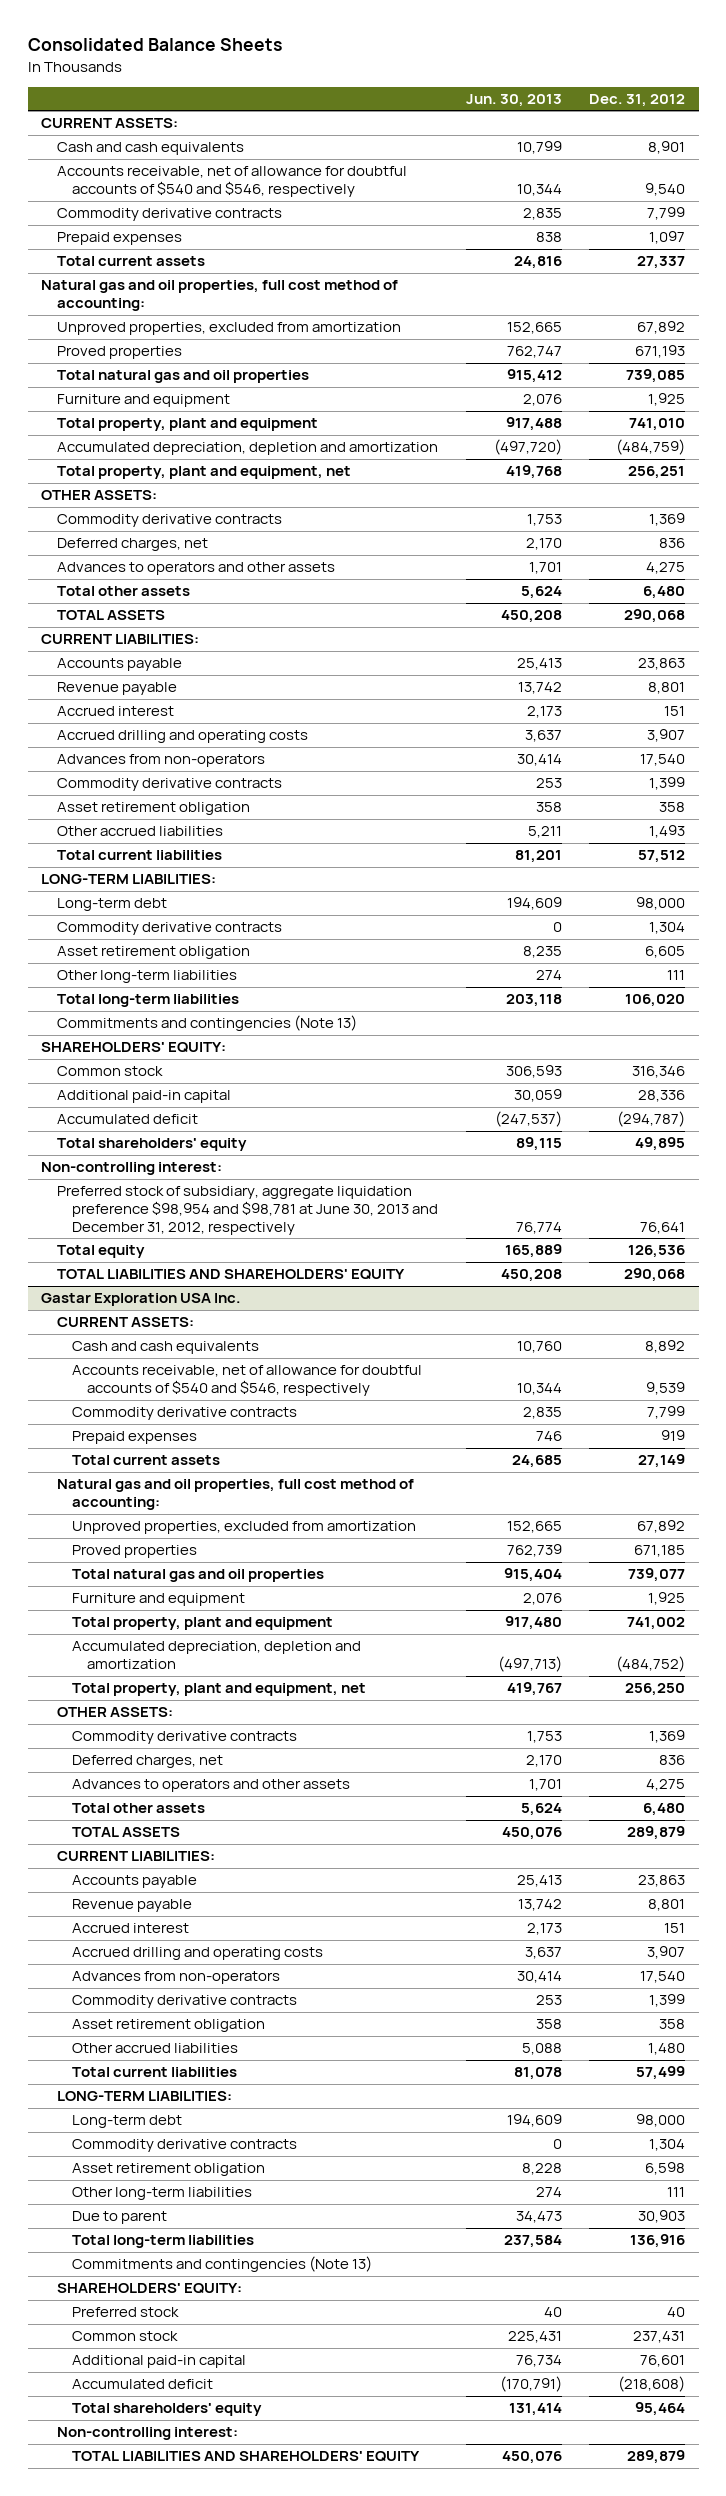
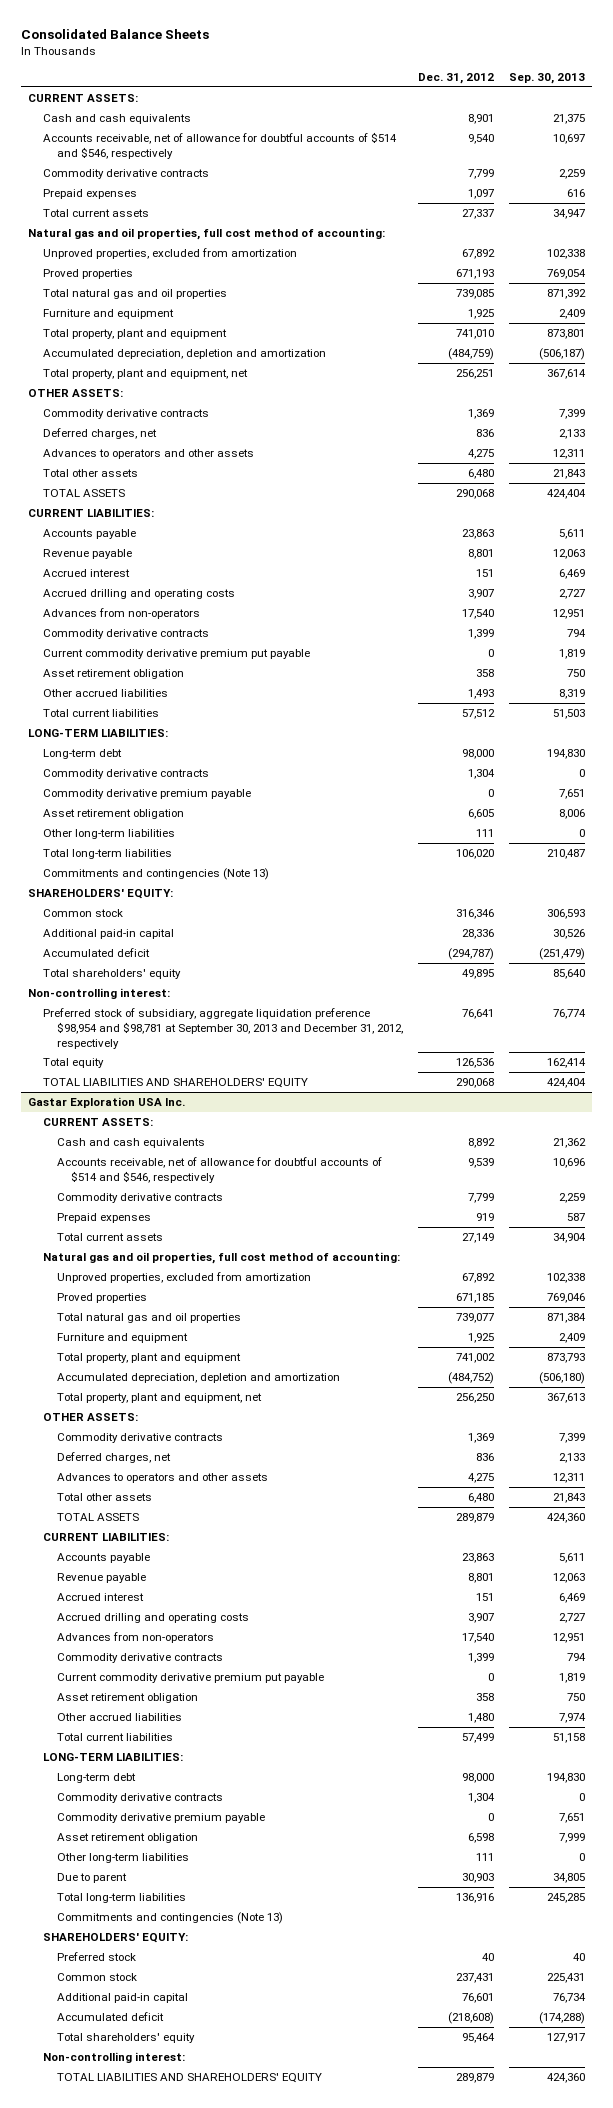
- | Jun. 30, 2013 | Dec. 31, 2012
+ | Dec. 31, 2012 | Sep. 30, 2013
- Accounts receivable, net of allowance for doubtful accounts of $540 and $546, respectively | 10,344 | 9,540
+ Accounts receivable, net of allowance for doubtful accounts of $514 and $546, respectively | 9,540 | 10,697
+ Current commodity derivative premium put payable | 0 | 1,819
+ Commodity derivative premium payable | 0 | 7,651
- Preferred stock of subsidiary, aggregate liquidation preference $98,954 and $98,781 at June 30, 2013 and December 31, 2012, respectively | 76,774 | 76,641
+ Preferred stock of subsidiary, aggregate liquidation preference $98,954 and $98,781 at September 30, 2013 and December 31, 2012, respectively | 76,641 | 76,774
@ Gastar Exploration USA Inc.
- Accounts receivable, net of allowance for doubtful accounts of $540 and $546, respectively | 10,344 | 9,539
+ Accounts receivable, net of allowance for doubtful accounts of $514 and $546, respectively | 9,539 | 10,696
+ Current commodity derivative premium put payable | 0 | 1,819
+ Commodity derivative premium payable | 0 | 7,651

